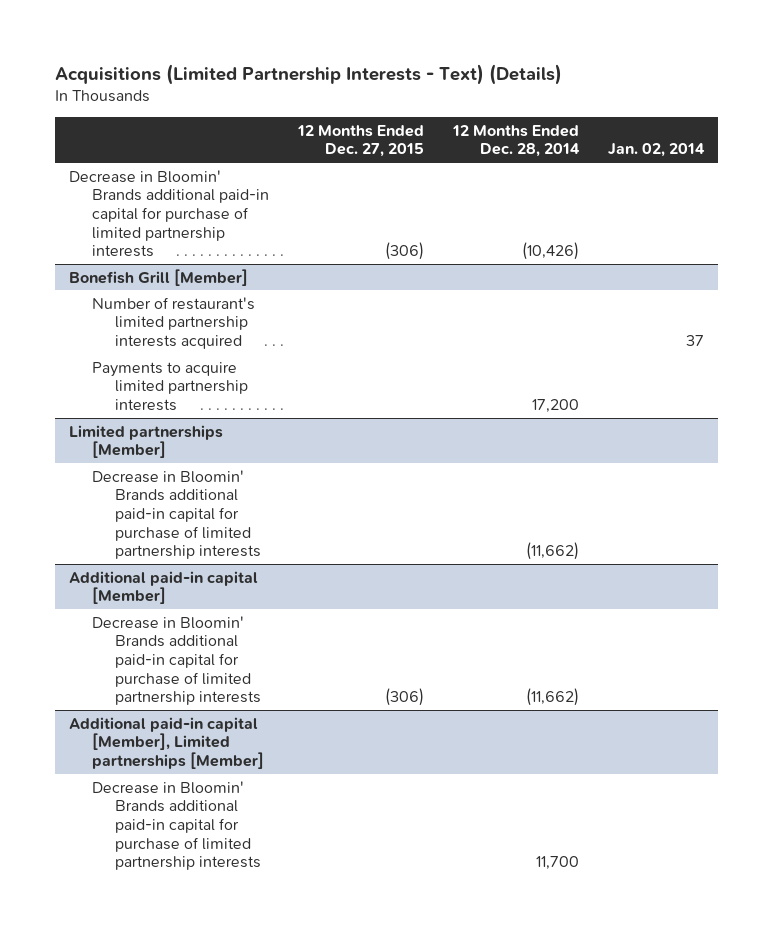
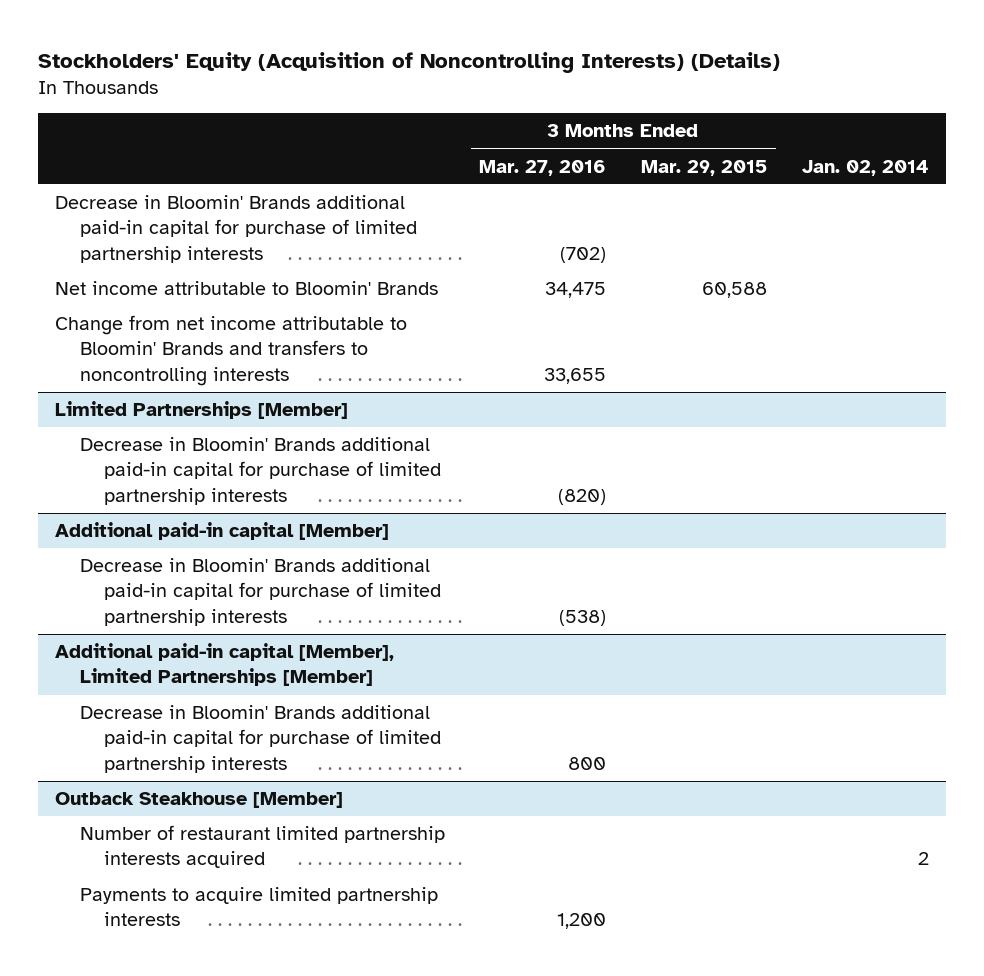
- Acquisitions (Limited Partnership Interests - Text) (Details)
+ Stockholders' Equity (Acquisition of Noncontrolling Interests) (Details)
- | 12 Months Ended Dec. 27, 2015 | 12 Months Ended Dec. 28, 2014 | Jan. 02, 2014
+ | 3 Months Ended Mar. 27, 2016 | 3 Months Ended Mar. 29, 2015 | Jan. 02, 2014
- Bonefish Grill [Member]
- Number of restaurant's limited partnership interests acquired | | | 37
- Payments to acquire limited partnership interests | | 17,200 |
- Limited partnerships [Member]
+ Net income attributable to Bloomin' Brands | 34,475 | 60,588 |
+ Change from net income attributable to Bloomin' Brands and transfers to noncontrolling interests | 33,655 | |
+ Limited Partnerships [Member]
- Additional paid-in capital [Member], Limited partnerships [Member]
+ Additional paid-in capital [Member], Limited Partnerships [Member]
+ Outback Steakhouse [Member]
+ Number of restaurant limited partnership interests acquired | | | 2
+ Payments to acquire limited partnership interests | 1,200 | |

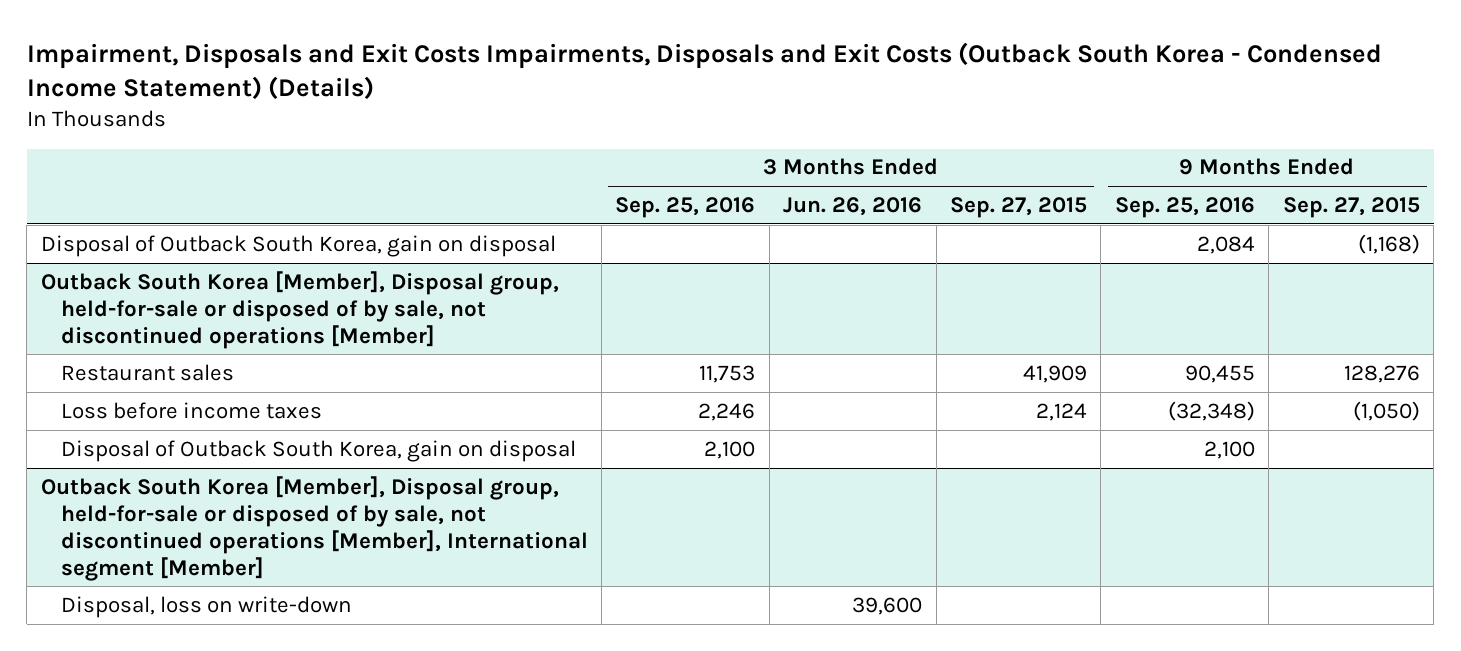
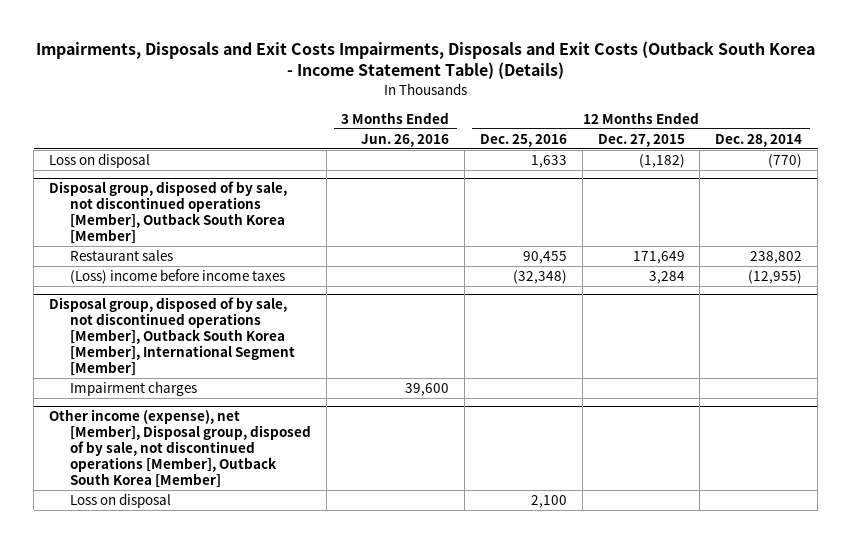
- Impairment, Disposals and Exit Costs Impairments, Disposals and Exit Costs (Outback South Korea - Condensed Income Statement) (Details)
+ Impairments, Disposals and Exit Costs Impairments, Disposals and Exit Costs (Outback South Korea - Income Statement Table) (Details)
- | 3 Months Ended Sep. 25, 2016 | 3 Months Ended Jun. 26, 2016 | 3 Months Ended Sep. 27, 2015 | 9 Months Ended Sep. 25, 2016 | 9 Months Ended Sep. 27, 2015
+ | 3 Months Ended Jun. 26, 2016 | 12 Months Ended Dec. 25, 2016 | 12 Months Ended Dec. 27, 2015 | 12 Months Ended Dec. 28, 2014
- Disposal of Outback South Korea, gain on disposal | | | | 2,084 | (1,168)
- Outback South Korea [Member], Disposal group, held-for-sale or disposed of by sale, not discontinued operations [Member]
+ Loss on disposal | | 1,633 | (1,182) | (770)
+ Disposal group, disposed of by sale, not discontinued operations [Member], Outback South Korea [Member]
- Loss before income taxes | 2,246 | | 2,124 | (32,348) | (1,050)
- Disposal of Outback South Korea, gain on disposal | 2,100 | | | 2,100 |
- Outback South Korea [Member], Disposal group, held-for-sale or disposed of by sale, not discontinued operations [Member], International segment [Member]
- Disposal, loss on write-down | | 39,600 | | |
+ (Loss) income before income taxes | | (32,348) | 3,284 | (12,955)
+ Disposal group, disposed of by sale, not discontinued operations [Member], Outback South Korea [Member], International Segment [Member]
+ Impairment charges | 39,600 | | |
+ Other income (expense), net [Member], Disposal group, disposed of by sale, not discontinued operations [Member], Outback South Korea [Member]
+ Loss on disposal | | 2,100 | |

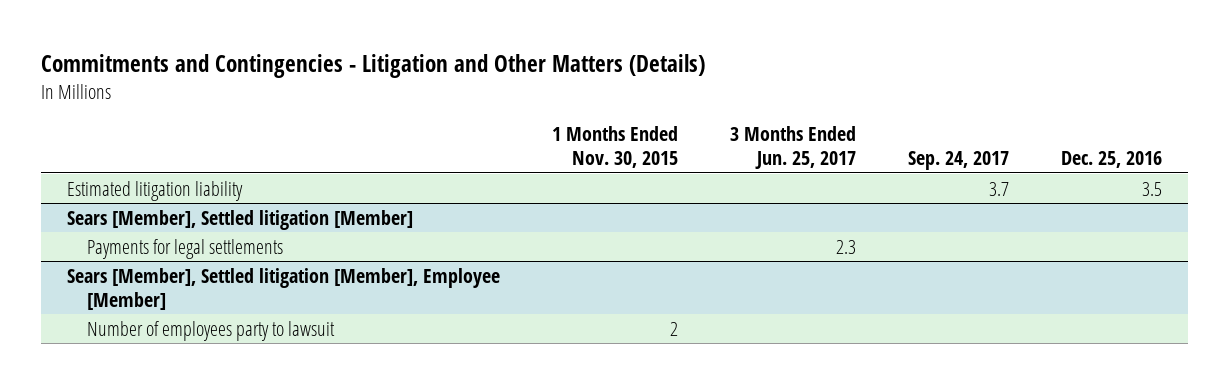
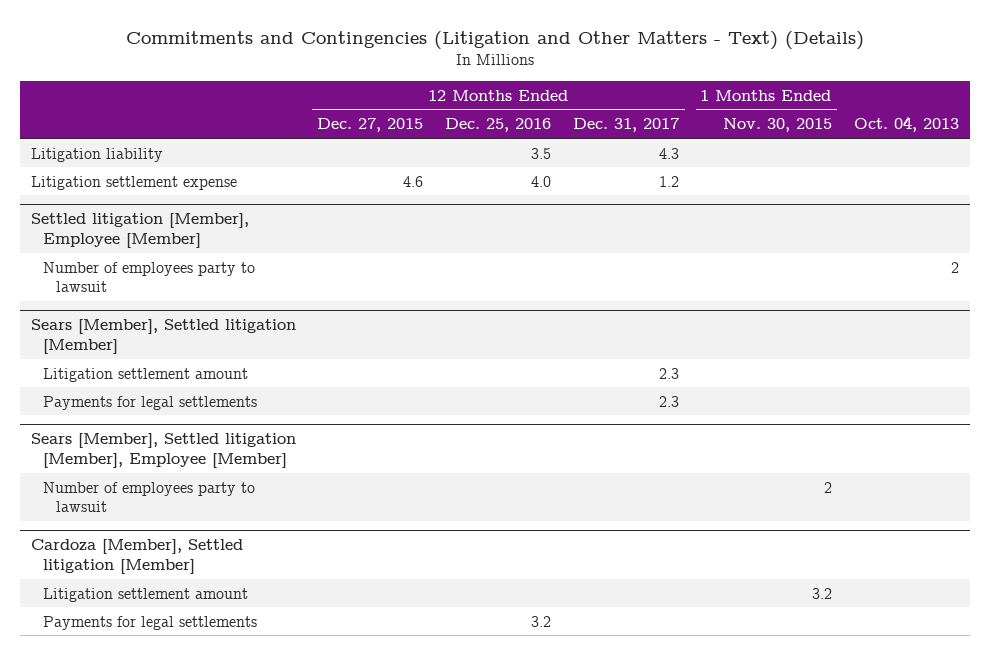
- Commitments and Contingencies - Litigation and Other Matters (Details)
+ Commitments and Contingencies (Litigation and Other Matters - Text) (Details)
- | 1 Months Ended Nov. 30, 2015 | 3 Months Ended Jun. 25, 2017 | Sep. 24, 2017 | Dec. 25, 2016
+ | 12 Months Ended Dec. 27, 2015 | 12 Months Ended Dec. 25, 2016 | 12 Months Ended Dec. 31, 2017 | 1 Months Ended Nov. 30, 2015 | Oct. 04, 2013
- Estimated litigation liability | | | 3.7 | 3.5
+ Litigation liability | | 3.5 | 4.3 | |
+ Litigation settlement expense | 4.6 | 4.0 | 1.2 | |
+ Settled litigation [Member], Employee [Member]
+ Number of employees party to lawsuit | | | | | 2
@ Sears [Member], Settled litigation [Member]
+ Litigation settlement amount | | | 2.3 | |
+ Cardoza [Member], Settled litigation [Member]
+ Litigation settlement amount | | | | 3.2 |
+ Payments for legal settlements | | 3.2 | | |

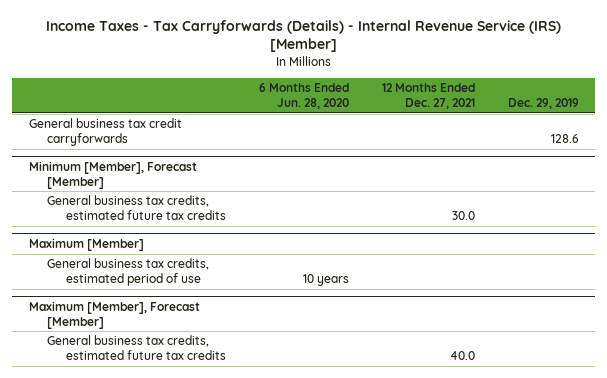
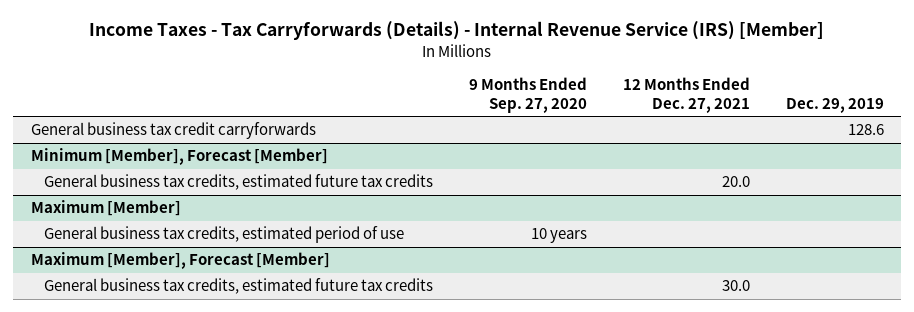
- | 6 Months Ended Jun. 28, 2020 | 12 Months Ended Dec. 27, 2021 | Dec. 29, 2019
+ | 9 Months Ended Sep. 27, 2020 | 12 Months Ended Dec. 27, 2021 | Dec. 29, 2019
@ Minimum [Member], Forecast [Member]
- General business tax credits, estimated future tax credits | | 30.0 |
+ General business tax credits, estimated future tax credits | | 20.0 |
@ Maximum [Member], Forecast [Member]
- General business tax credits, estimated future tax credits | | 40.0 |
+ General business tax credits, estimated future tax credits | | 30.0 |

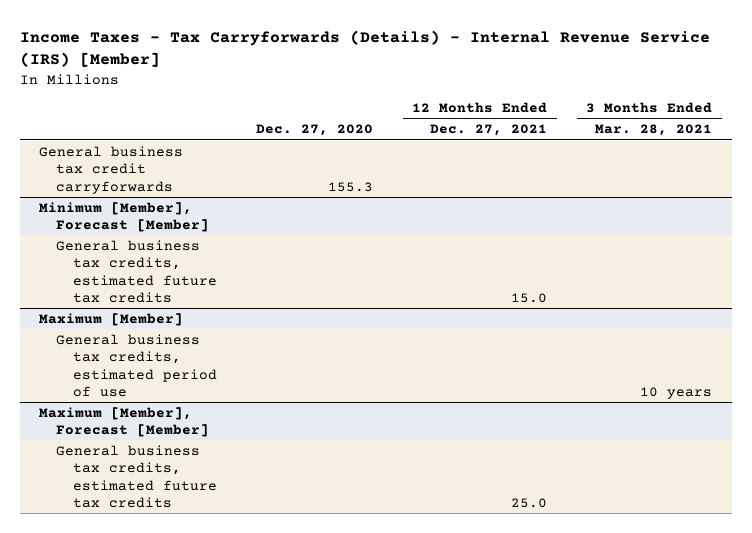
- | 9 Months Ended Sep. 27, 2020 | 12 Months Ended Dec. 27, 2021 | Dec. 29, 2019
+ | Dec. 27, 2020 | 12 Months Ended Dec. 27, 2021 | 3 Months Ended Mar. 28, 2021
@ Minimum [Member], Forecast [Member]
- General business tax credits, estimated future tax credits | | 20.0 |
+ General business tax credits, estimated future tax credits | | 15.0 |
@ Maximum [Member], Forecast [Member]
- General business tax credits, estimated future tax credits | | 30.0 |
+ General business tax credits, estimated future tax credits | | 25.0 |

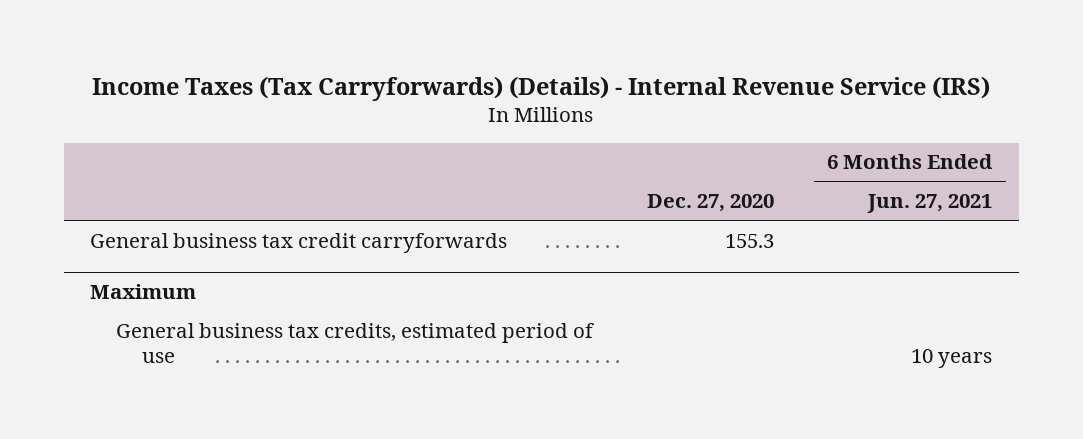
- Income Taxes - Tax Carryforwards (Details) - Internal Revenue Service (IRS) [Member]
+ Income Taxes (Tax Carryforwards) (Details) - Internal Revenue Service (IRS)
- | Dec. 27, 2020 | 12 Months Ended Dec. 27, 2021 | 3 Months Ended Mar. 28, 2021
+ | Dec. 27, 2020 | 6 Months Ended Jun. 27, 2021
- Minimum [Member], Forecast [Member]
- General business tax credits, estimated future tax credits | | 15.0 |
- Maximum [Member]
+ Maximum
- Maximum [Member], Forecast [Member]
- General business tax credits, estimated future tax credits | | 25.0 |

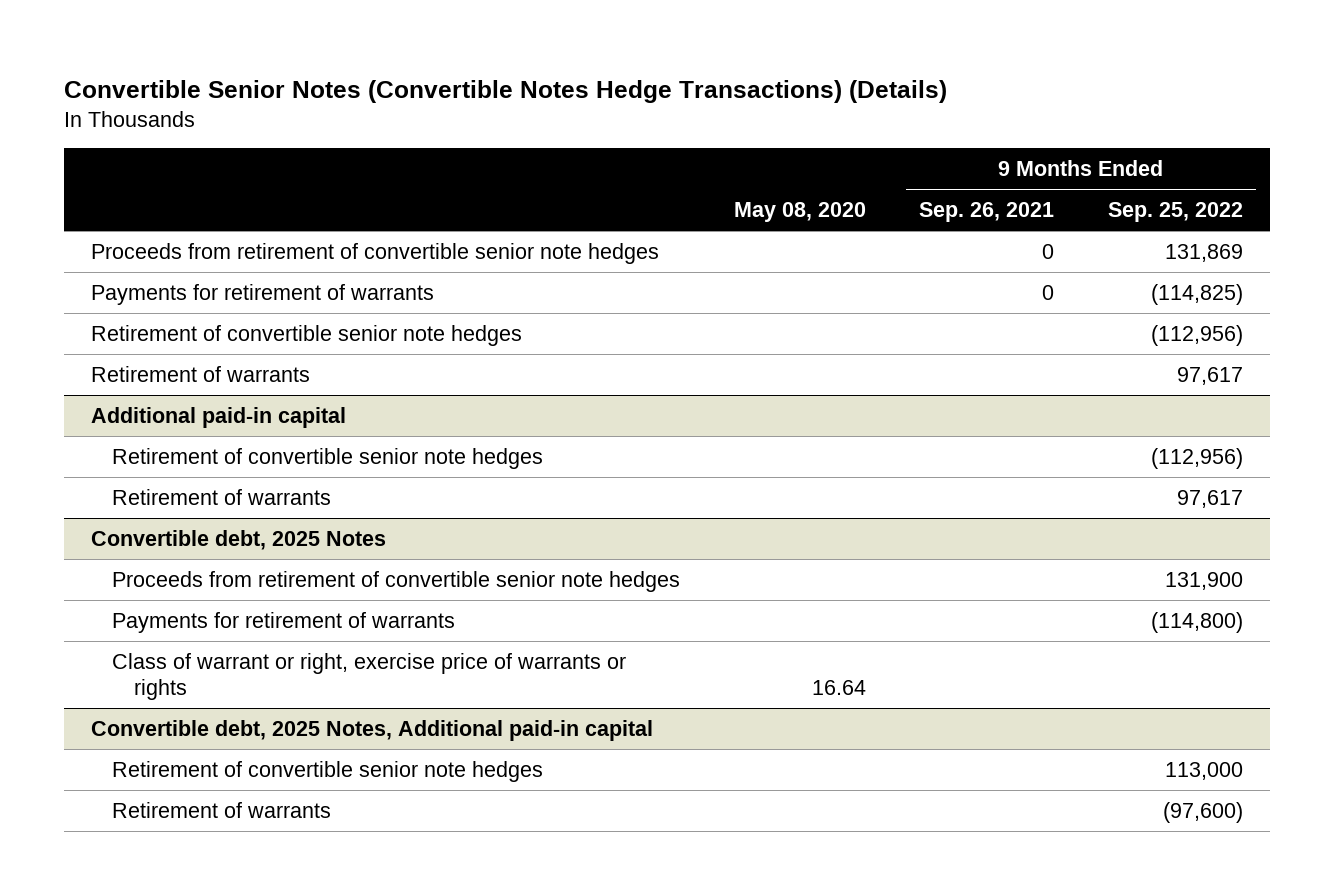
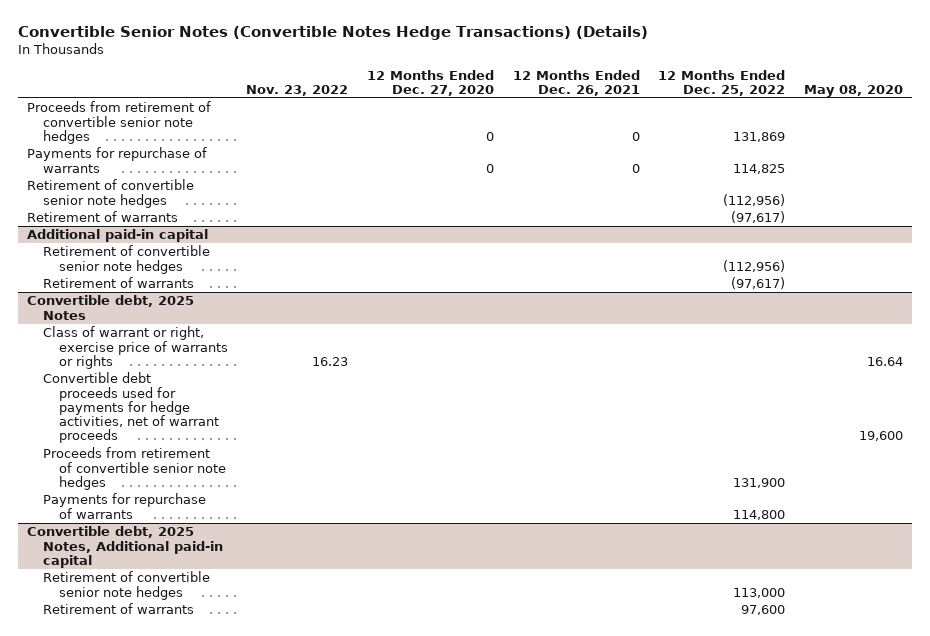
- | May 08, 2020 | 9 Months Ended Sep. 26, 2021 | 9 Months Ended Sep. 25, 2022
+ | Nov. 23, 2022 | 12 Months Ended Dec. 27, 2020 | 12 Months Ended Dec. 26, 2021 | 12 Months Ended Dec. 25, 2022 | May 08, 2020
- Payments for retirement of warrants | | 0 | (114,825)
+ Payments for repurchase of warrants | | 0 | 0 | 114,825 |
@ Convertible debt, 2025 Notes
- Payments for retirement of warrants | | | (114,800)
+ Convertible debt proceeds used for payments for hedge activities, net of warrant proceeds | | | | | 19,600
moved down: Proceeds from retirement of convertible senior note hedges | | | | 131,900 |
+ Payments for repurchase of warrants | | | | 114,800 |

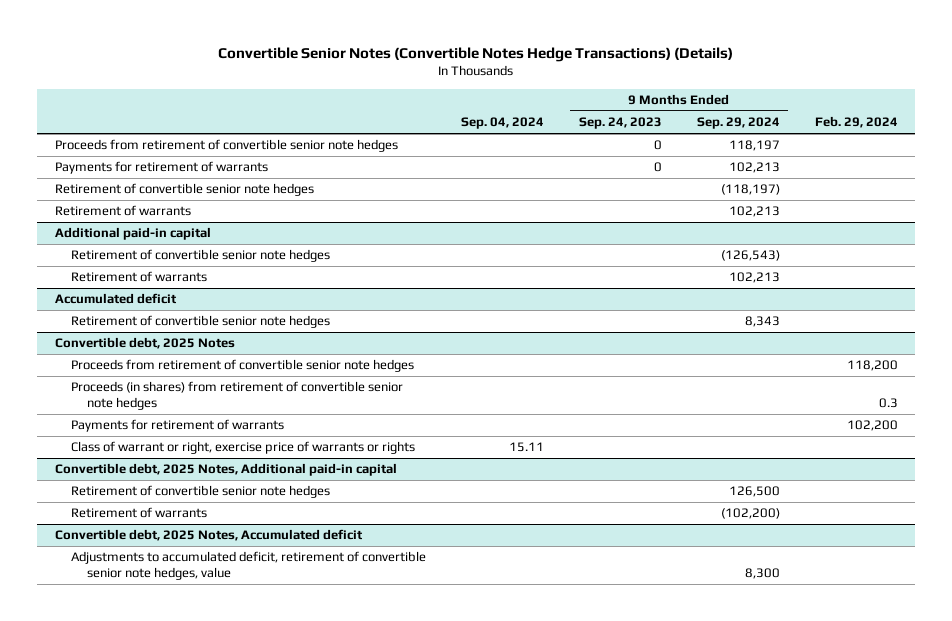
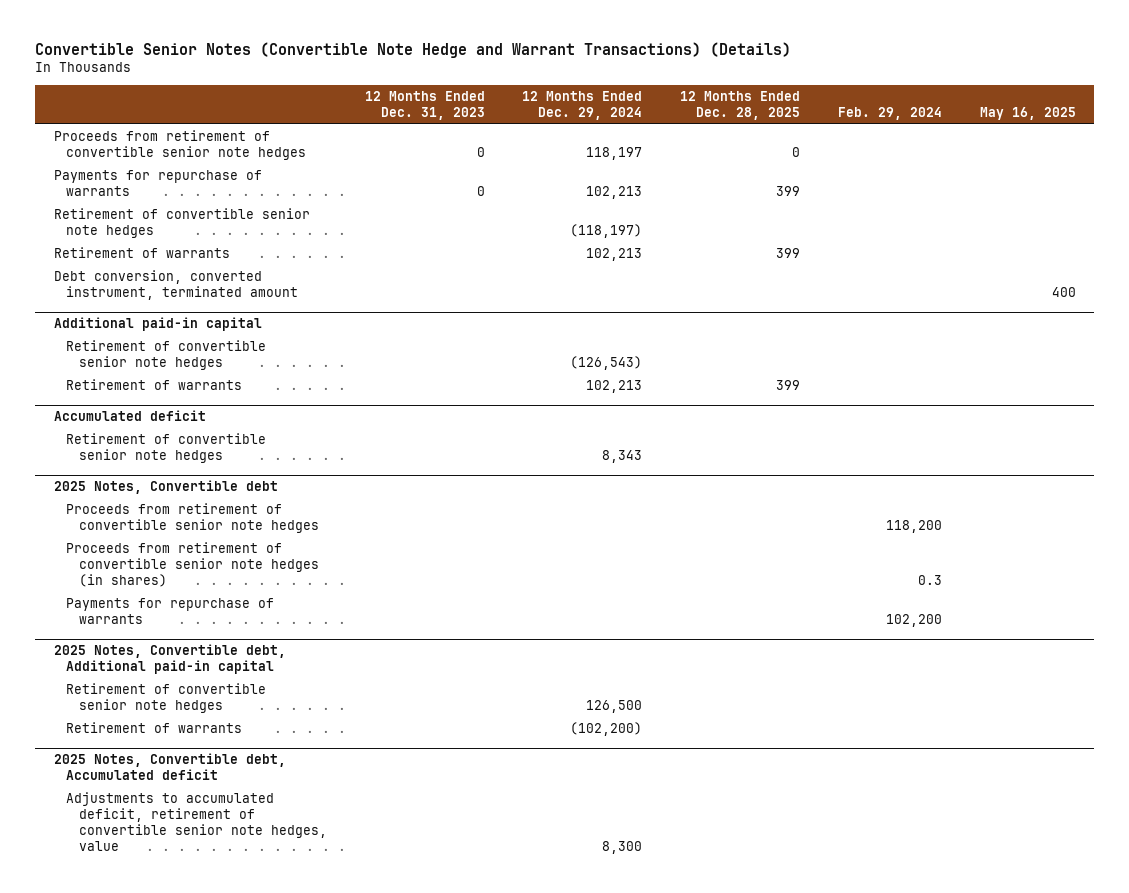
- Convertible Senior Notes (Convertible Notes Hedge Transactions) (Details)
+ Convertible Senior Notes (Convertible Note Hedge and Warrant Transactions) (Details)
- | Sep. 04, 2024 | 9 Months Ended Sep. 24, 2023 | 9 Months Ended Sep. 29, 2024 | Feb. 29, 2024
+ | 12 Months Ended Dec. 31, 2023 | 12 Months Ended Dec. 29, 2024 | 12 Months Ended Dec. 28, 2025 | Feb. 29, 2024 | May 16, 2025
- Payments for retirement of warrants | | 0 | 102,213 |
+ Payments for repurchase of warrants | 0 | 102,213 | 399 | |
+ Debt conversion, converted instrument, terminated amount | | | | | 400
- Convertible debt, 2025 Notes
+ 2025 Notes, Convertible debt
- Proceeds (in shares) from retirement of convertible senior note hedges | | | | 0.3
- Payments for retirement of warrants | | | | 102,200
- Class of warrant or right, exercise price of warrants or rights | 15.11 | | |
- Convertible debt, 2025 Notes, Additional paid-in capital
+ Proceeds from retirement of convertible senior note hedges (in shares) | | | | 0.3 |
+ Payments for repurchase of warrants | | | | 102,200 |
+ 2025 Notes, Convertible debt, Additional paid-in capital
- Convertible debt, 2025 Notes, Accumulated deficit
+ 2025 Notes, Convertible debt, Accumulated deficit

